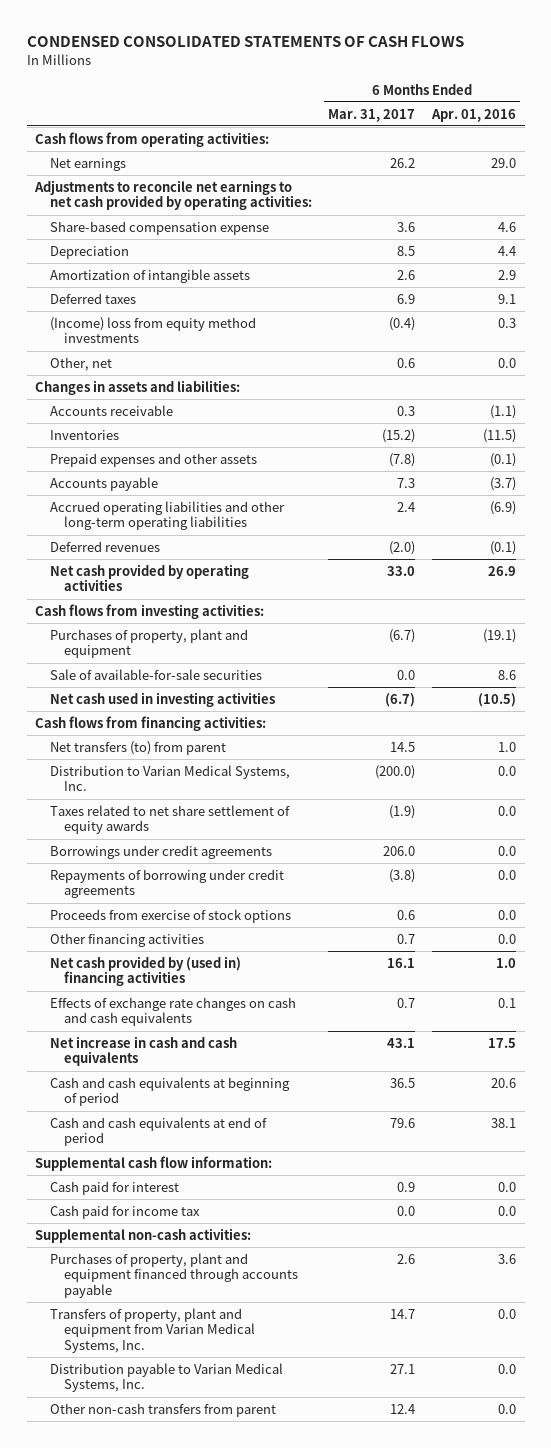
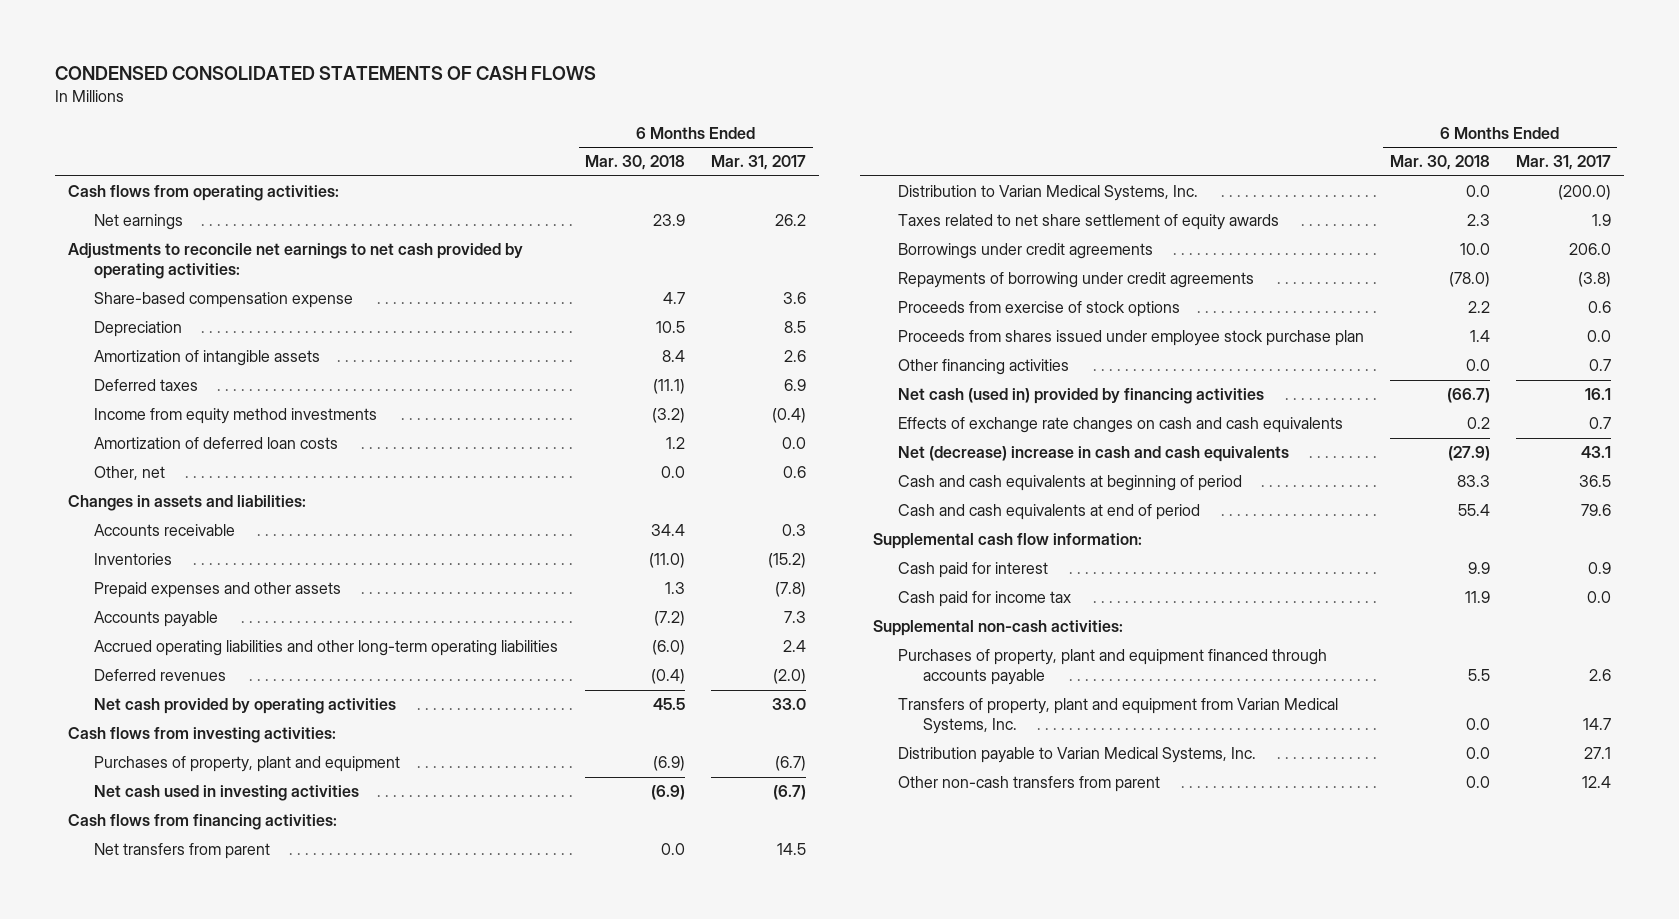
- | 6 Months Ended Mar. 31, 2017 | 6 Months Ended Apr. 01, 2016
+ | 6 Months Ended Mar. 30, 2018 | 6 Months Ended Mar. 31, 2017
- (Income) loss from equity method investments | (0.4) | 0.3
+ Income from equity method investments | (3.2) | (0.4)
+ Amortization of deferred loan costs | 1.2 | 0.0
- Sale of available-for-sale securities | 0.0 | 8.6
- Net transfers (to) from parent | 14.5 | 1.0
+ Net transfers from parent | 0.0 | 14.5
- Taxes related to net share settlement of equity awards | (1.9) | 0.0
+ Taxes related to net share settlement of equity awards | 2.3 | 1.9
+ Proceeds from shares issued under employee stock purchase plan | 1.4 | 0.0
- Net cash provided by (used in) financing activities | 16.1 | 1.0
+ Net cash (used in) provided by financing activities | (66.7) | 16.1
- Net increase in cash and cash equivalents | 43.1 | 17.5
+ Net (decrease) increase in cash and cash equivalents | (27.9) | 43.1

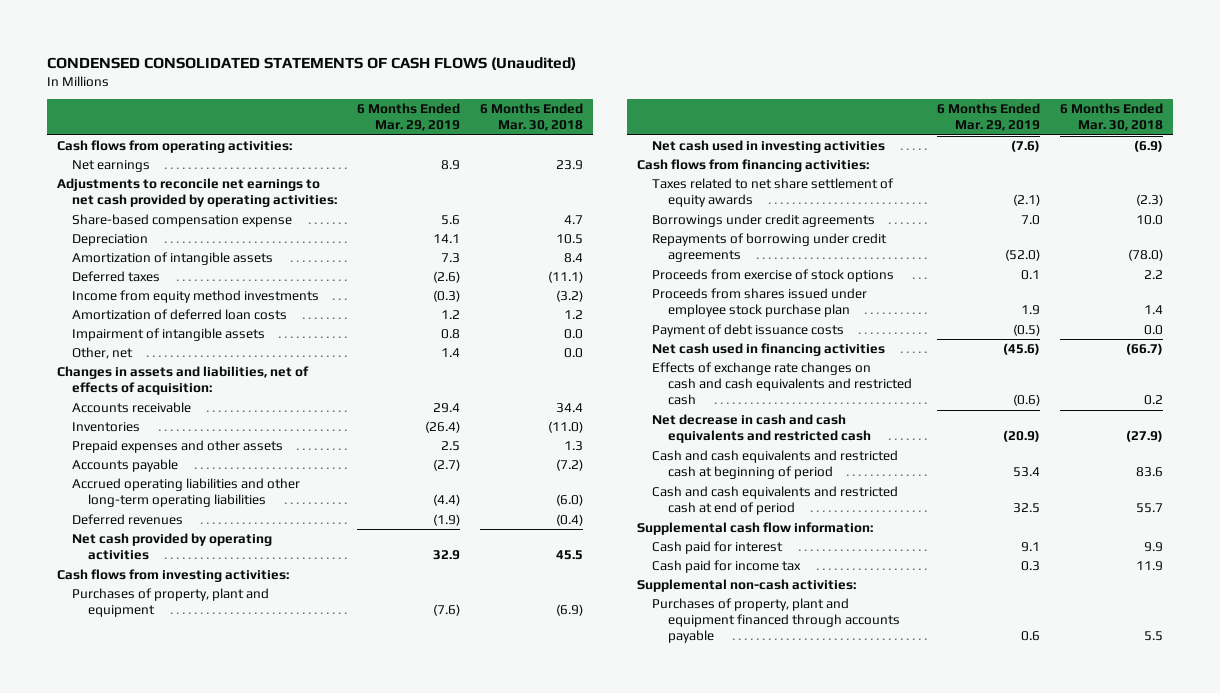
- CONDENSED CONSOLIDATED STATEMENTS OF CASH FLOWS
+ CONDENSED CONSOLIDATED STATEMENTS OF CASH FLOWS (Unaudited)
- | 6 Months Ended Mar. 30, 2018 | 6 Months Ended Mar. 31, 2017
+ | 6 Months Ended Mar. 29, 2019 | 6 Months Ended Mar. 30, 2018
+ Impairment of intangible assets | 0.8 | 0.0
- Changes in assets and liabilities:
+ Changes in assets and liabilities, net of effects of acquisition:
- Net transfers from parent | 0.0 | 14.5
- Distribution to Varian Medical Systems, Inc. | 0.0 | (200.0)
- Taxes related to net share settlement of equity awards | 2.3 | 1.9
+ Taxes related to net share settlement of equity awards | (2.1) | (2.3)
- Other financing activities | 0.0 | 0.7
- Net cash (used in) provided by financing activities | (66.7) | 16.1
- Effects of exchange rate changes on cash and cash equivalents | 0.2 | 0.7
- Net (decrease) increase in cash and cash equivalents | (27.9) | 43.1
- Cash and cash equivalents at beginning of period | 83.3 | 36.5
- Cash and cash equivalents at end of period | 55.4 | 79.6
+ Payment of debt issuance costs | (0.5) | 0.0
+ Net cash used in financing activities | (45.6) | (66.7)
+ Effects of exchange rate changes on cash and cash equivalents and restricted cash | (0.6) | 0.2
+ Net decrease in cash and cash equivalents and restricted cash | (20.9) | (27.9)
+ Cash and cash equivalents and restricted cash at beginning of period | 53.4 | 83.6
+ Cash and cash equivalents and restricted cash at end of period | 32.5 | 55.7
- Transfers of property, plant and equipment from Varian Medical Systems, Inc. | 0.0 | 14.7
- Distribution payable to Varian Medical Systems, Inc. | 0.0 | 27.1
- Other non-cash transfers from parent | 0.0 | 12.4

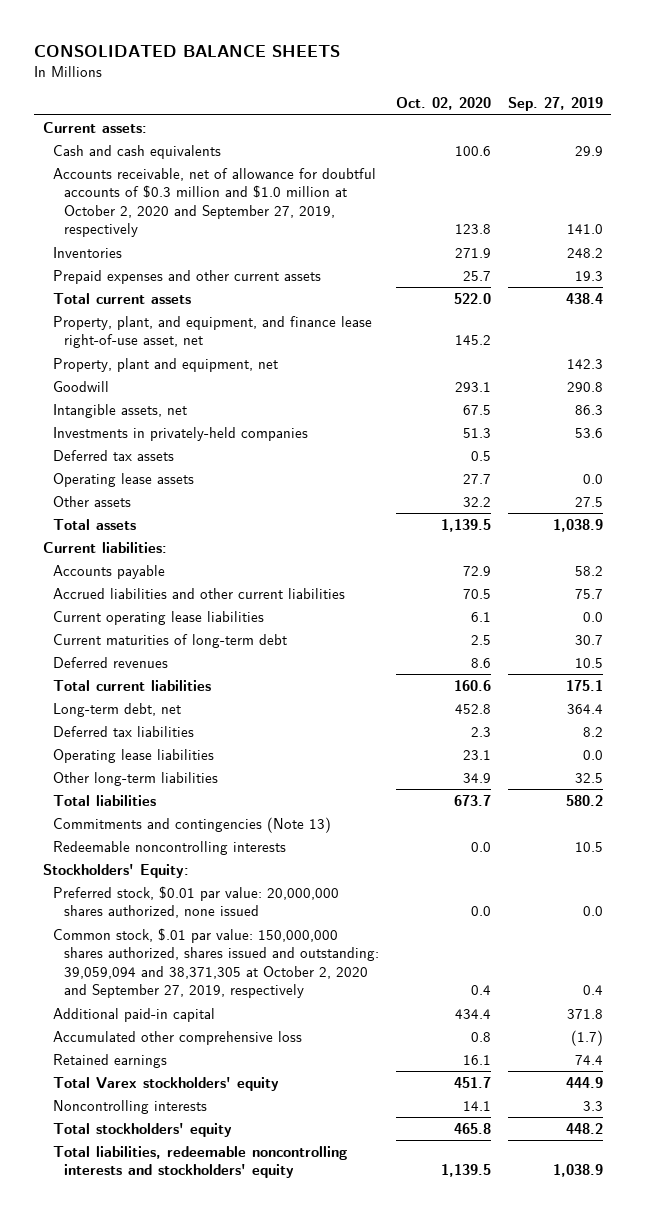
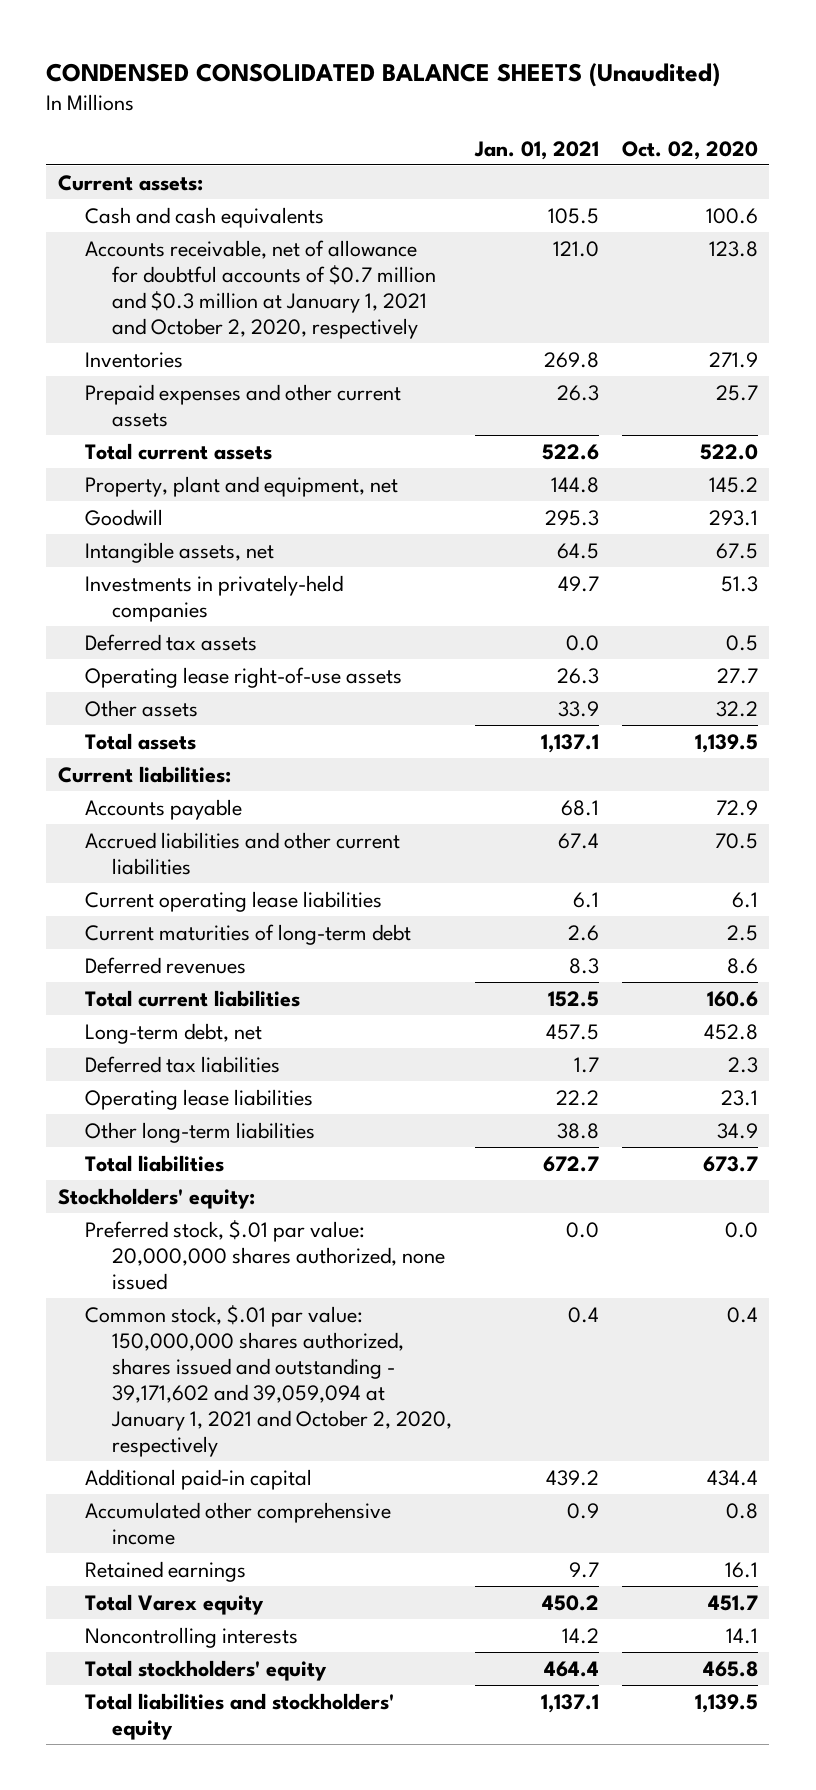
- CONSOLIDATED BALANCE SHEETS
+ CONDENSED CONSOLIDATED BALANCE SHEETS (Unaudited)
- | Oct. 02, 2020 | Sep. 27, 2019
+ | Jan. 01, 2021 | Oct. 02, 2020
- Accounts receivable, net of allowance for doubtful accounts of $0.3 million and $1.0 million at October 2, 2020 and September 27, 2019, respectively | 123.8 | 141.0
+ Accounts receivable, net of allowance for doubtful accounts of $0.7 million and $0.3 million at January 1, 2021 and October 2, 2020, respectively | 121.0 | 123.8
- Property, plant, and equipment, and finance lease right-of-use asset, net | 145.2 |
- Property, plant and equipment, net | | 142.3
+ Property, plant and equipment, net | 144.8 | 145.2
- Operating lease assets | 27.7 | 0.0
+ Operating lease right-of-use assets | 26.3 | 27.7
- Commitments and contingencies (Note 13)
- Redeemable noncontrolling interests | 0.0 | 10.5
- Stockholders' Equity:
- Preferred stock, $0.01 par value: 20,000,000 shares authorized, none issued | 0.0 | 0.0
- Common stock, $.01 par value: 150,000,000 shares authorized, shares issued and outstanding: 39,059,094 and 38,371,305 at October 2, 2020 and September 27, 2019, respectively | 0.4 | 0.4
+ Stockholders' equity:
+ Preferred stock, $.01 par value: 20,000,000 shares authorized, none issued | 0.0 | 0.0
+ Common stock, $.01 par value: 150,000,000 shares authorized, shares issued and outstanding - 39,171,602 and 39,059,094 at January 1, 2021 and October 2, 2020, respectively | 0.4 | 0.4
- Accumulated other comprehensive loss | 0.8 | (1.7)
+ Accumulated other comprehensive income | 0.9 | 0.8
- Total Varex stockholders' equity | 451.7 | 444.9
+ Total Varex equity | 450.2 | 451.7
- Total liabilities, redeemable noncontrolling interests and stockholders' equity | 1,139.5 | 1,038.9
+ Total liabilities and stockholders' equity | 1,137.1 | 1,139.5

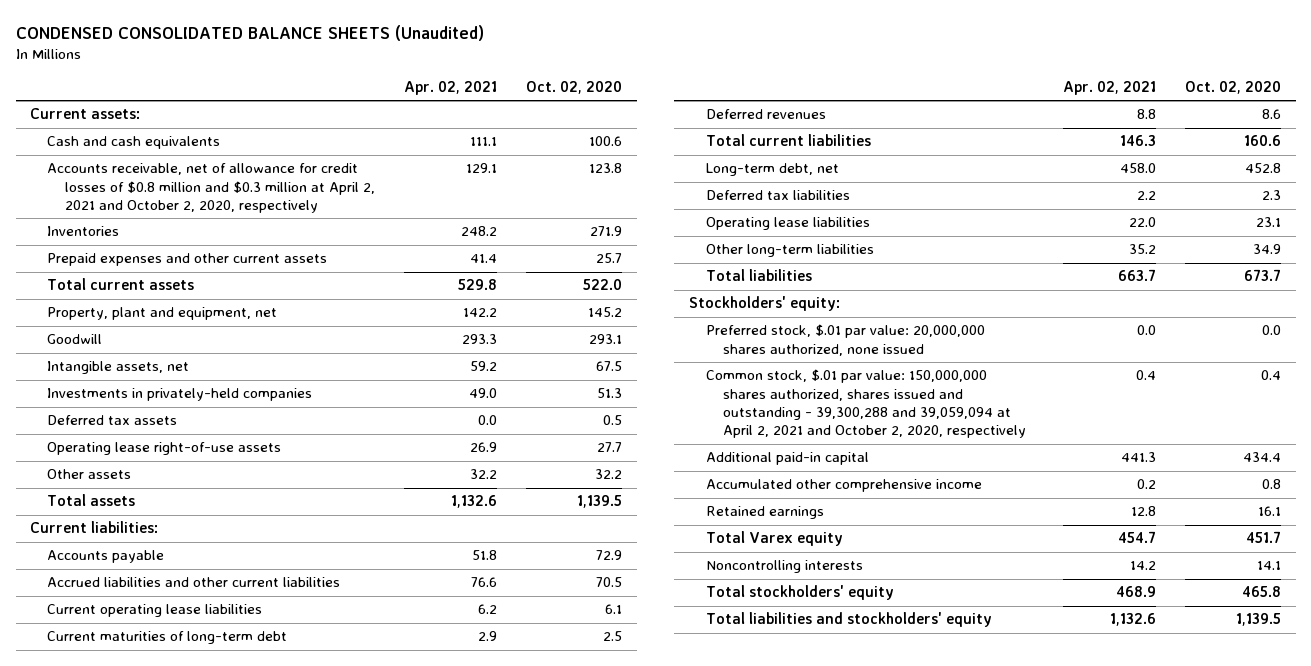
- | Jan. 01, 2021 | Oct. 02, 2020
+ | Apr. 02, 2021 | Oct. 02, 2020
- Accounts receivable, net of allowance for doubtful accounts of $0.7 million and $0.3 million at January 1, 2021 and October 2, 2020, respectively | 121.0 | 123.8
+ Accounts receivable, net of allowance for credit losses of $0.8 million and $0.3 million at April 2, 2021 and October 2, 2020, respectively | 129.1 | 123.8
- Common stock, $.01 par value: 150,000,000 shares authorized, shares issued and outstanding - 39,171,602 and 39,059,094 at January 1, 2021 and October 2, 2020, respectively | 0.4 | 0.4
+ Common stock, $.01 par value: 150,000,000 shares authorized, shares issued and outstanding - 39,300,288 and 39,059,094 at April 2, 2021 and October 2, 2020, respectively | 0.4 | 0.4

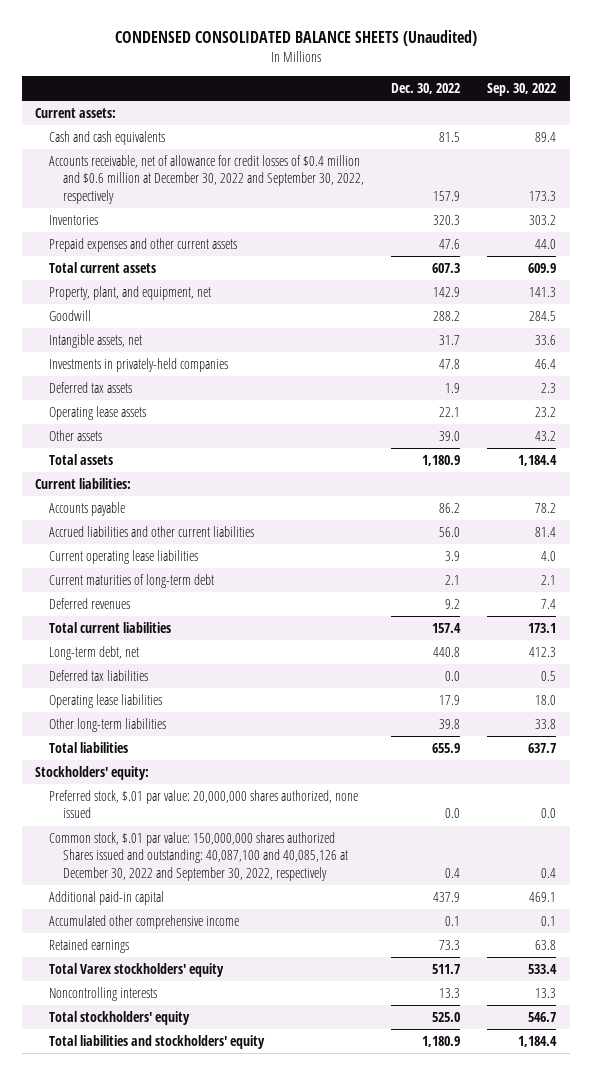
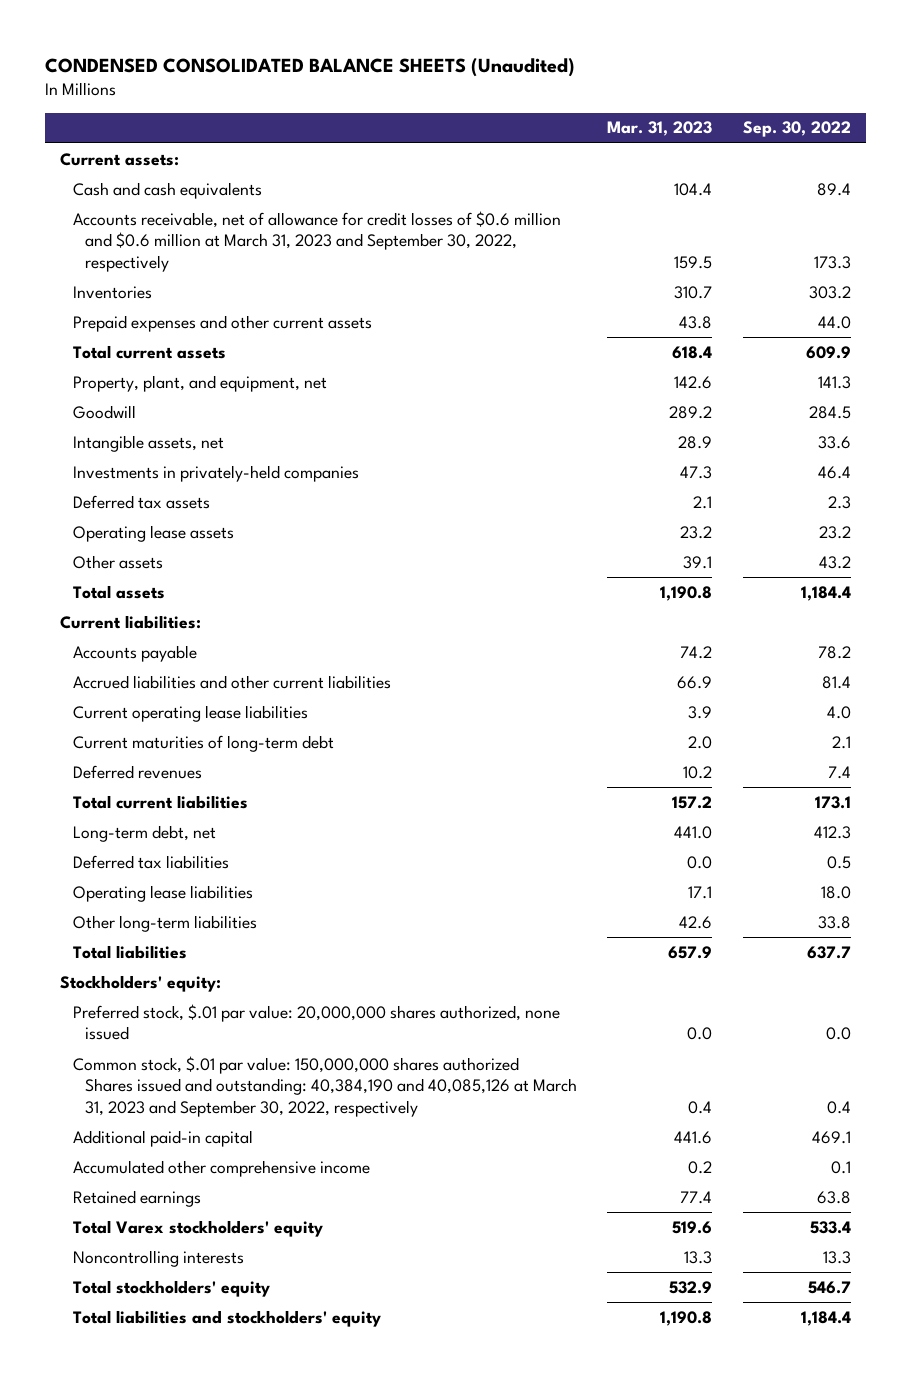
- | Dec. 30, 2022 | Sep. 30, 2022
+ | Mar. 31, 2023 | Sep. 30, 2022
- Accounts receivable, net of allowance for credit losses of $0.4 million and $0.6 million at December 30, 2022 and September 30, 2022, respectively | 157.9 | 173.3
+ Accounts receivable, net of allowance for credit losses of $0.6 million and $0.6 million at March 31, 2023 and September 30, 2022, respectively | 159.5 | 173.3
- Common stock, $.01 par value: 150,000,000 shares authorized Shares issued and outstanding: 40,087,100 and 40,085,126 at December 30, 2022 and September 30, 2022, respectively | 0.4 | 0.4
+ Common stock, $.01 par value: 150,000,000 shares authorized Shares issued and outstanding: 40,384,190 and 40,085,126 at March 31, 2023 and September 30, 2022, respectively | 0.4 | 0.4

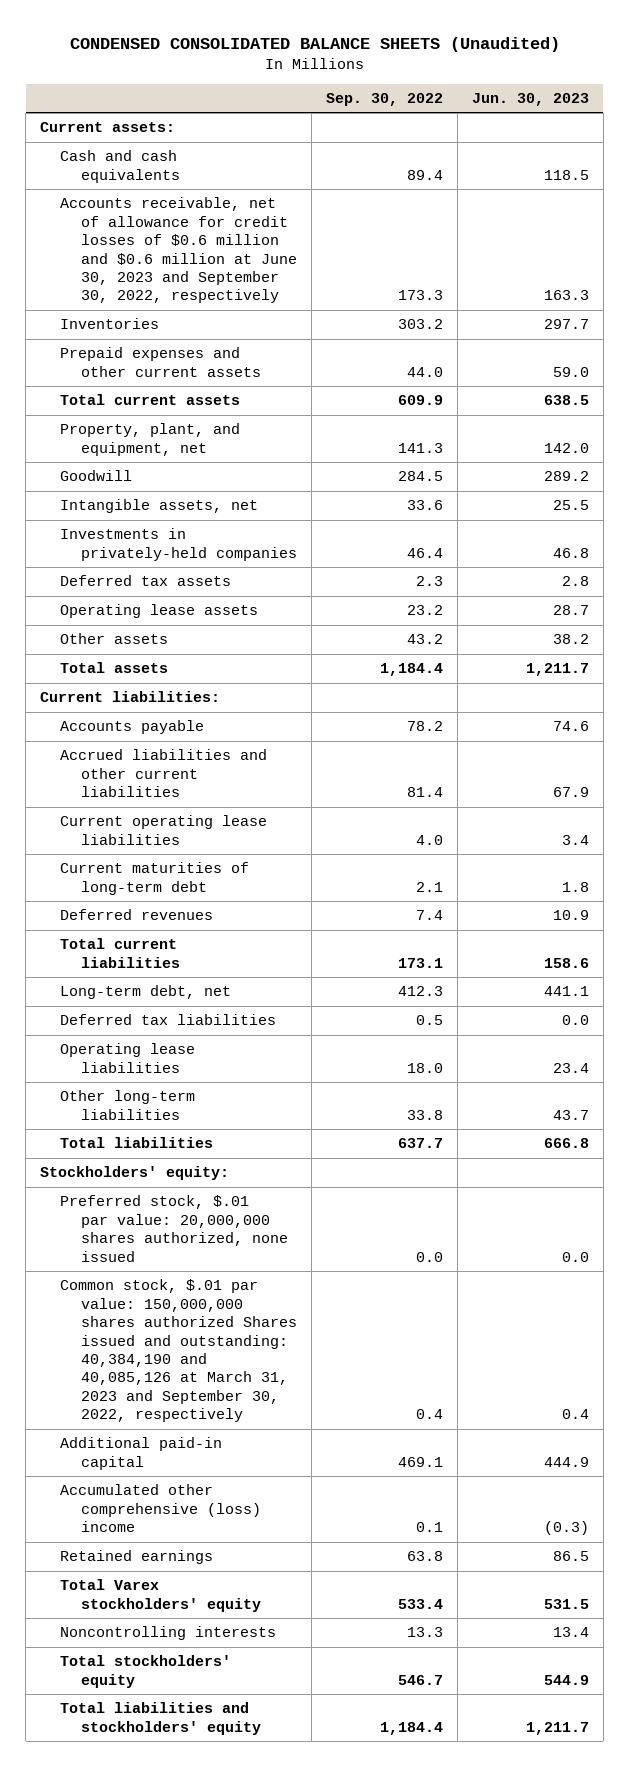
- | Mar. 31, 2023 | Sep. 30, 2022
+ | Sep. 30, 2022 | Jun. 30, 2023
- Accounts receivable, net of allowance for credit losses of $0.6 million and $0.6 million at March 31, 2023 and September 30, 2022, respectively | 159.5 | 173.3
+ Accounts receivable, net of allowance for credit losses of $0.6 million and $0.6 million at June 30, 2023 and September 30, 2022, respectively | 173.3 | 163.3
- Accumulated other comprehensive income | 0.2 | 0.1
+ Accumulated other comprehensive (loss) income | 0.1 | (0.3)

